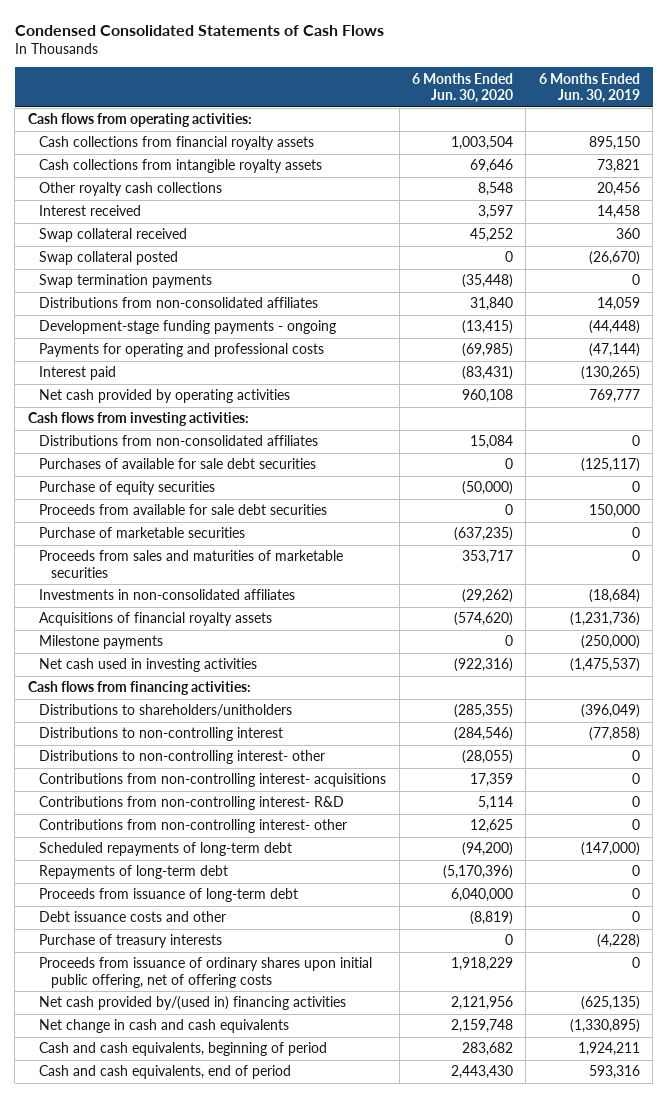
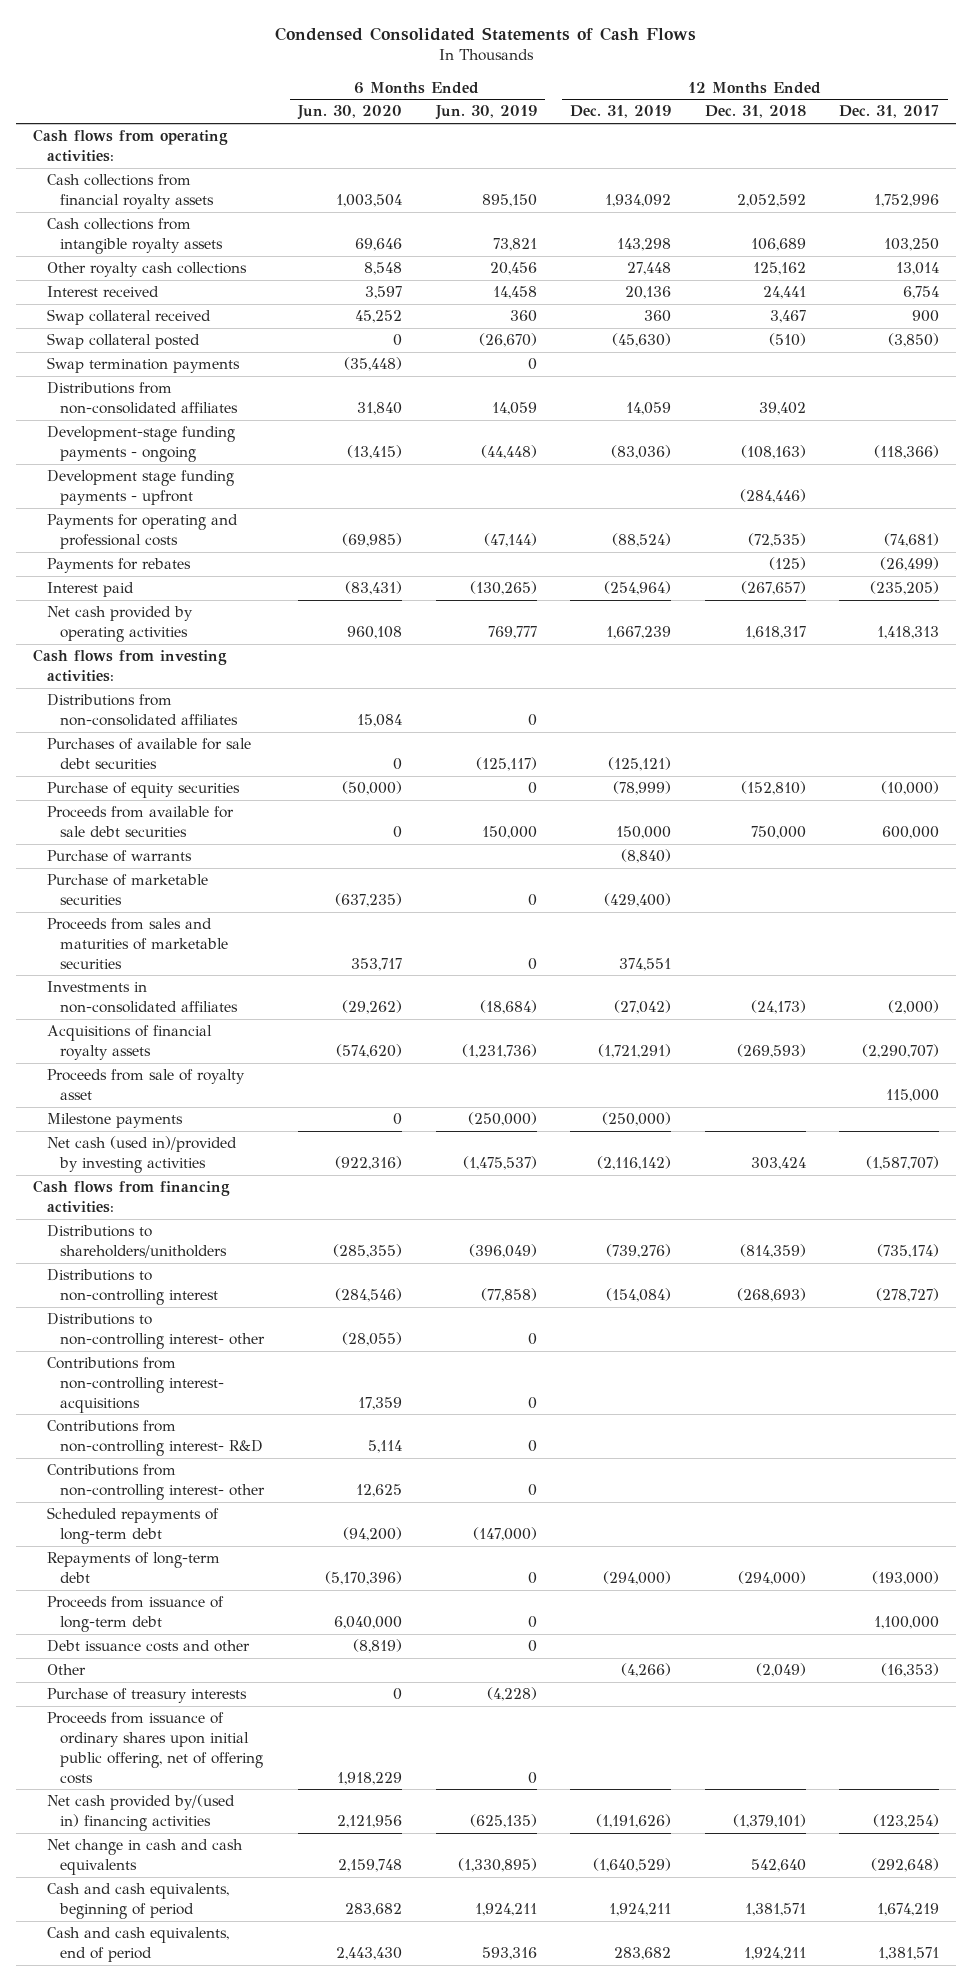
- | 6 Months Ended Jun. 30, 2020 | 6 Months Ended Jun. 30, 2019
+ | 6 Months Ended Jun. 30, 2020 | 6 Months Ended Jun. 30, 2019 | 12 Months Ended Dec. 31, 2019 | 12 Months Ended Dec. 31, 2018 | 12 Months Ended Dec. 31, 2017
+ Development stage funding payments - upfront | | | | (284,446) |
+ Payments for rebates | | | | (125) | (26,499)
+ Purchase of warrants | | | (8,840) | |
+ Proceeds from sale of royalty asset | | | | | 115,000
- Net cash used in investing activities | (922,316) | (1,475,537)
+ Net cash (used in)/provided by investing activities | (922,316) | (1,475,537) | (2,116,142) | 303,424 | (1,587,707)
+ Other | | | (4,266) | (2,049) | (16,353)

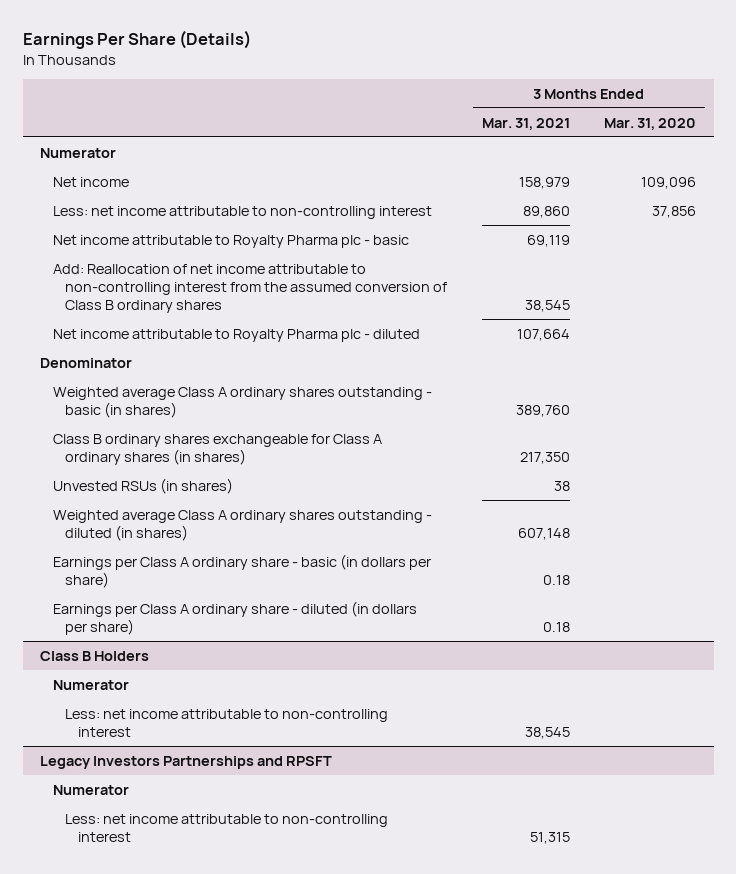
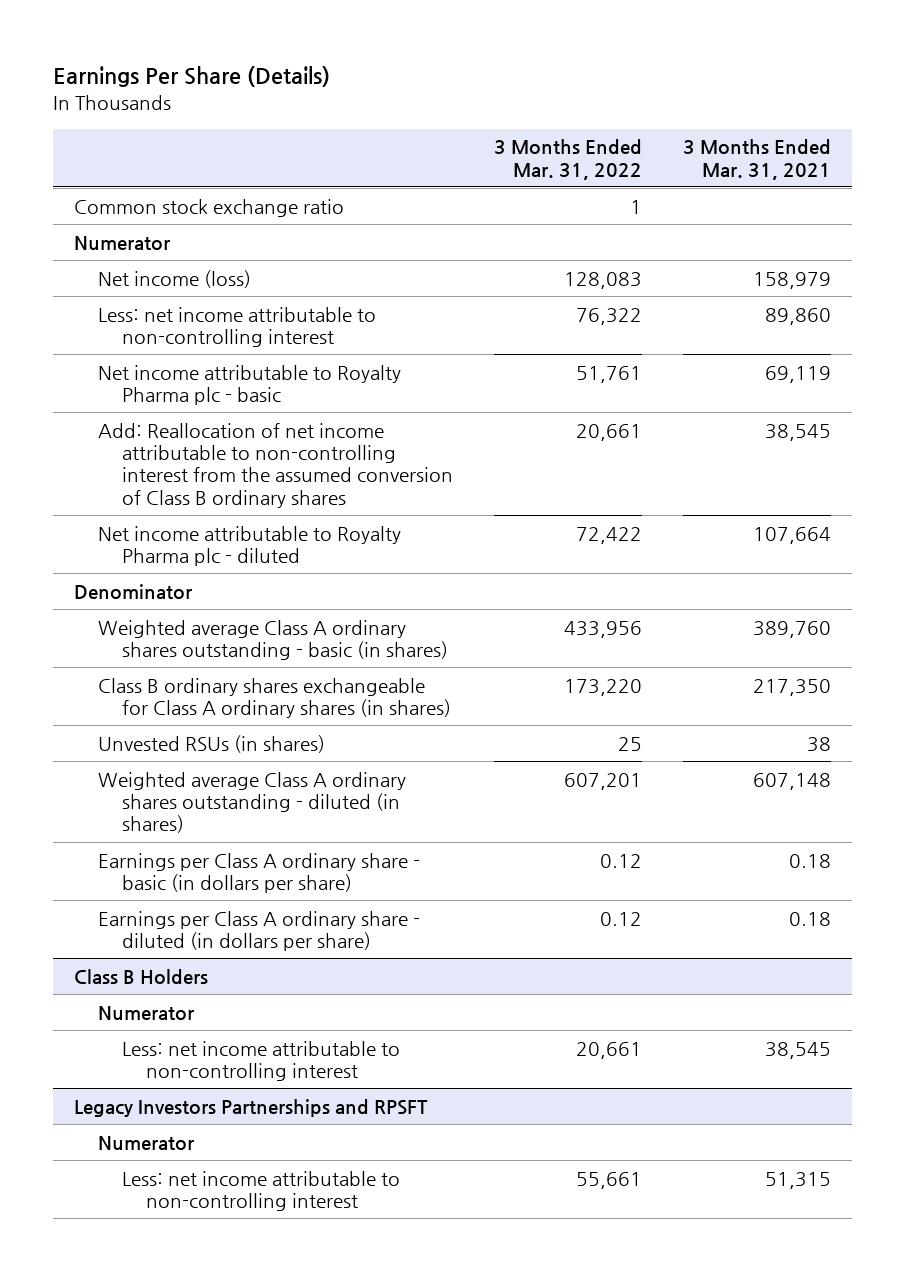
- | 3 Months Ended Mar. 31, 2021 | 3 Months Ended Mar. 31, 2020
+ | 3 Months Ended Mar. 31, 2022 | 3 Months Ended Mar. 31, 2021
+ Common stock exchange ratio | 1 |
- Net income | 158,979 | 109,096
+ Net income (loss) | 128,083 | 158,979

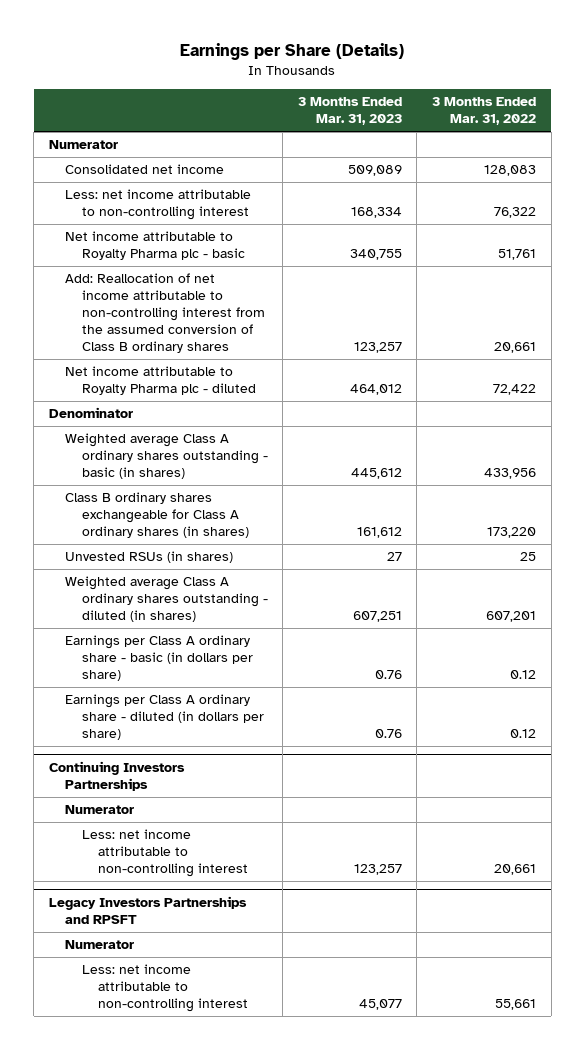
- Earnings Per Share (Details)
+ Earnings per Share (Details)
- | 3 Months Ended Mar. 31, 2022 | 3 Months Ended Mar. 31, 2021
+ | 3 Months Ended Mar. 31, 2023 | 3 Months Ended Mar. 31, 2022
- Common stock exchange ratio | 1 |
- Net income (loss) | 128,083 | 158,979
+ Consolidated net income | 509,089 | 128,083
- Class B Holders
+ Continuing Investors Partnerships

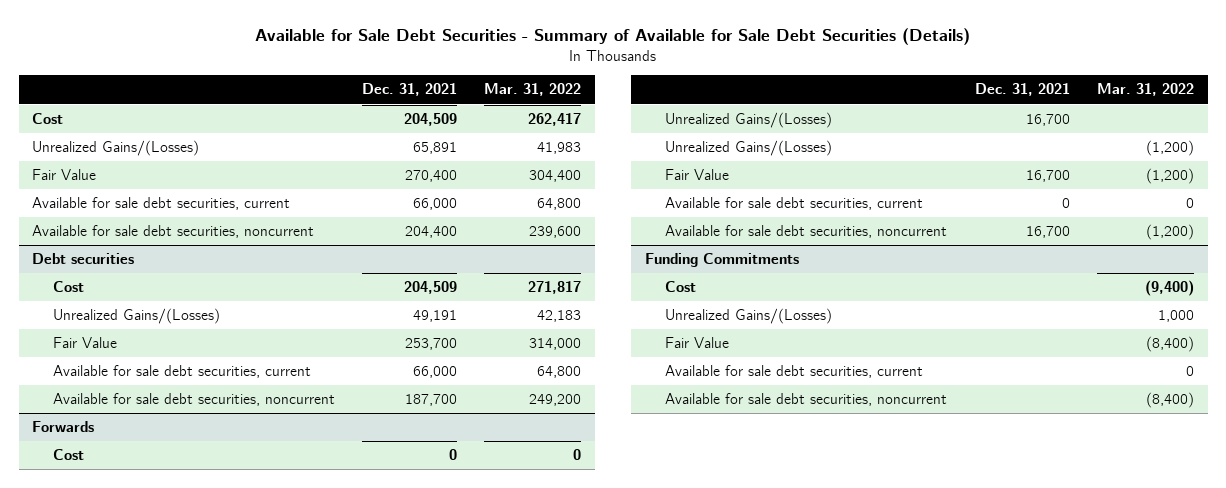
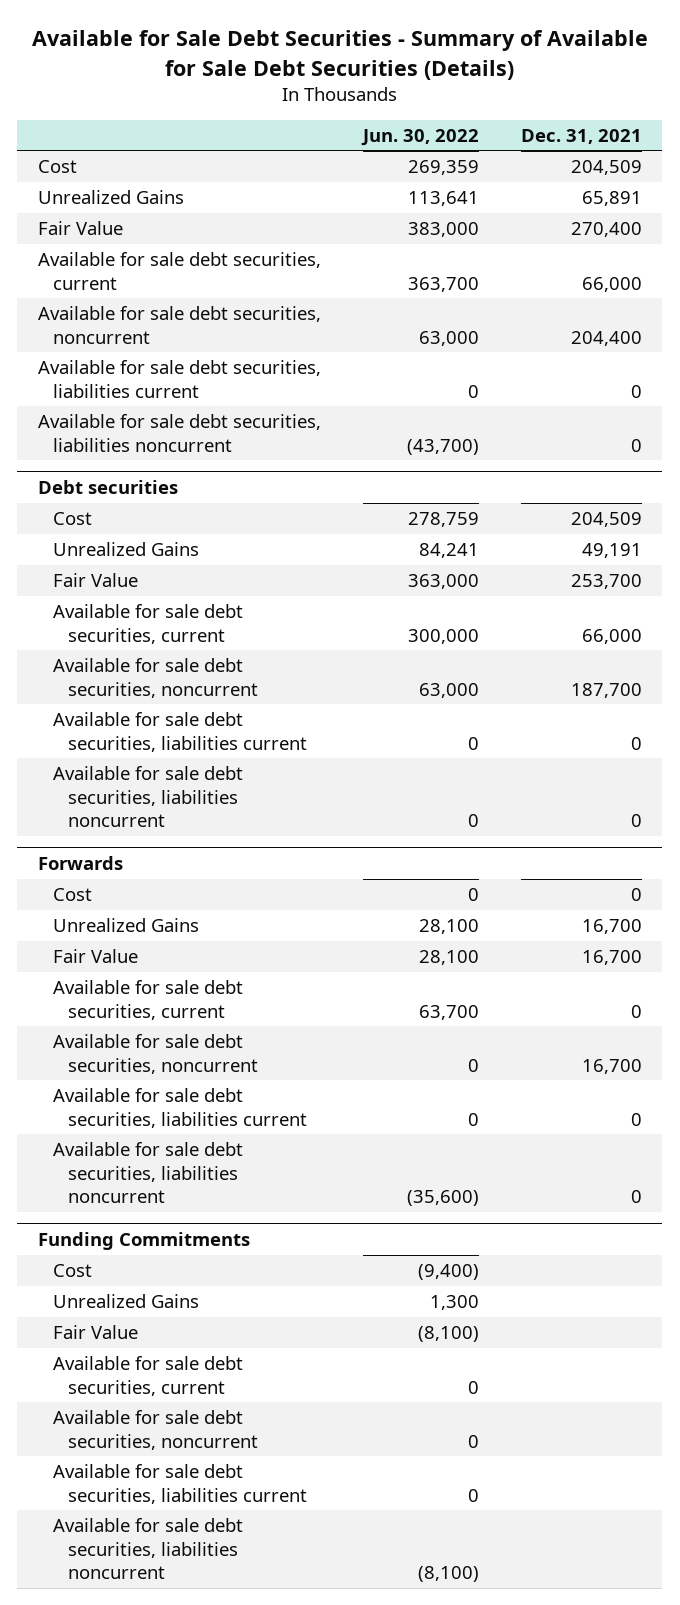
- | Dec. 31, 2021 | Mar. 31, 2022
+ | Jun. 30, 2022 | Dec. 31, 2021
- Unrealized Gains/(Losses) | 65,891 | 41,983
+ Unrealized Gains | 113,641 | 65,891
+ Available for sale debt securities, liabilities current | 0 | 0
+ Available for sale debt securities, liabilities noncurrent | (43,700) | 0
@ Debt securities
- Unrealized Gains/(Losses) | 49,191 | 42,183
+ Unrealized Gains | 84,241 | 49,191
+ Available for sale debt securities, liabilities current | 0 | 0
+ Available for sale debt securities, liabilities noncurrent | 0 | 0
@ Forwards
- Unrealized Gains/(Losses) | 16,700 |
- Unrealized Gains/(Losses) | | (1,200)
+ Unrealized Gains | 28,100 | 16,700
+ Available for sale debt securities, liabilities current | 0 | 0
+ Available for sale debt securities, liabilities noncurrent | (35,600) | 0
@ Funding Commitments
- Unrealized Gains/(Losses) | | 1,000
+ Unrealized Gains | 1,300 |
+ Available for sale debt securities, liabilities current | 0 |
+ Available for sale debt securities, liabilities noncurrent | (8,100) |

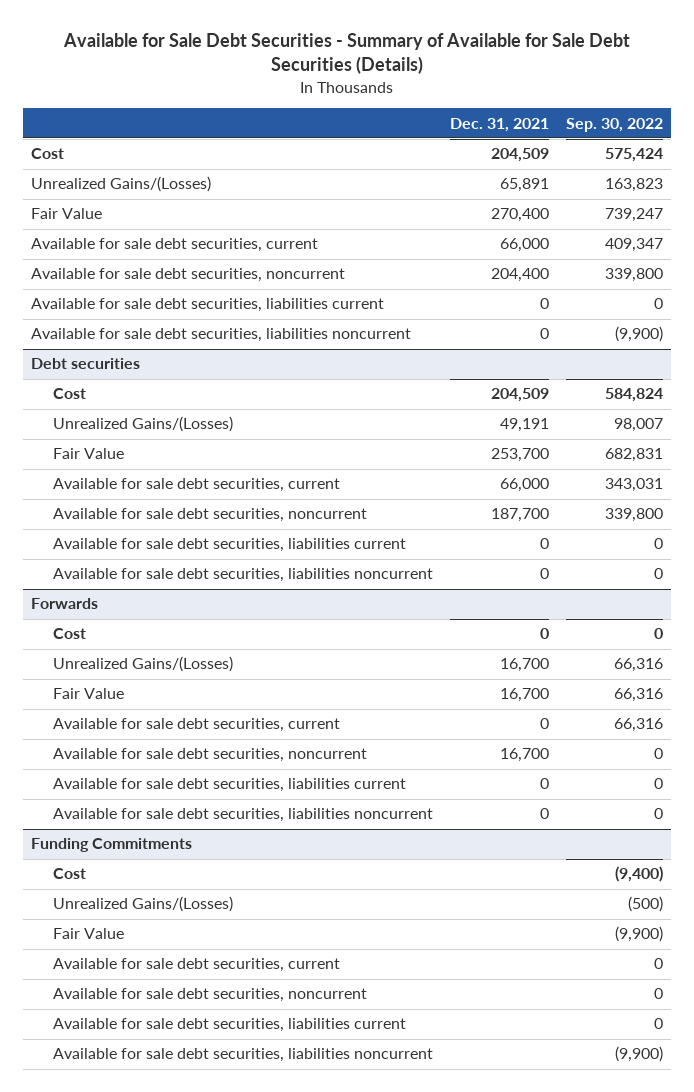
- | Jun. 30, 2022 | Dec. 31, 2021
+ | Dec. 31, 2021 | Sep. 30, 2022
- Unrealized Gains | 113,641 | 65,891
+ Unrealized Gains/(Losses) | 65,891 | 163,823
@ Debt securities
- Unrealized Gains | 84,241 | 49,191
+ Unrealized Gains/(Losses) | 49,191 | 98,007
@ Forwards
- Unrealized Gains | 28,100 | 16,700
+ Unrealized Gains/(Losses) | 16,700 | 66,316
@ Funding Commitments
- Unrealized Gains | 1,300 |
+ Unrealized Gains/(Losses) | | (500)

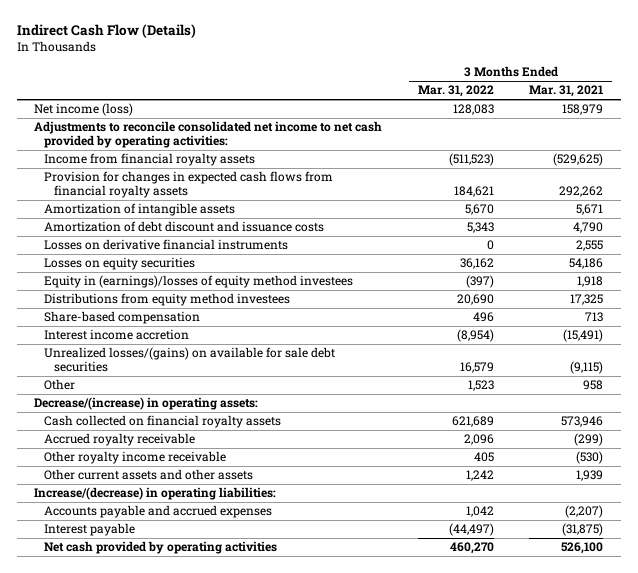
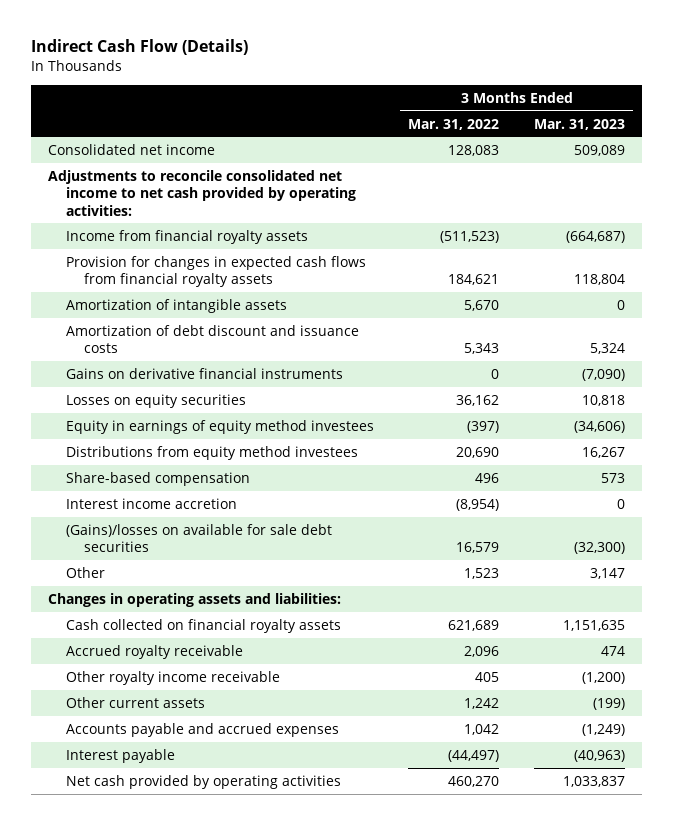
- | 3 Months Ended Mar. 31, 2022 | 3 Months Ended Mar. 31, 2021
+ | 3 Months Ended Mar. 31, 2022 | 3 Months Ended Mar. 31, 2023
- Net income (loss) | 128,083 | 158,979
+ Consolidated net income | 128,083 | 509,089
- Losses on derivative financial instruments | 0 | 2,555
+ Gains on derivative financial instruments | 0 | (7,090)
- Equity in (earnings)/losses of equity method investees | (397) | 1,918
+ Equity in earnings of equity method investees | (397) | (34,606)
- Unrealized losses/(gains) on available for sale debt securities | 16,579 | (9,115)
+ (Gains)/losses on available for sale debt securities | 16,579 | (32,300)
- Decrease/(increase) in operating assets:
+ Changes in operating assets and liabilities:
- Other current assets and other assets | 1,242 | 1,939
- Increase/(decrease) in operating liabilities:
+ Other current assets | 1,242 | (199)

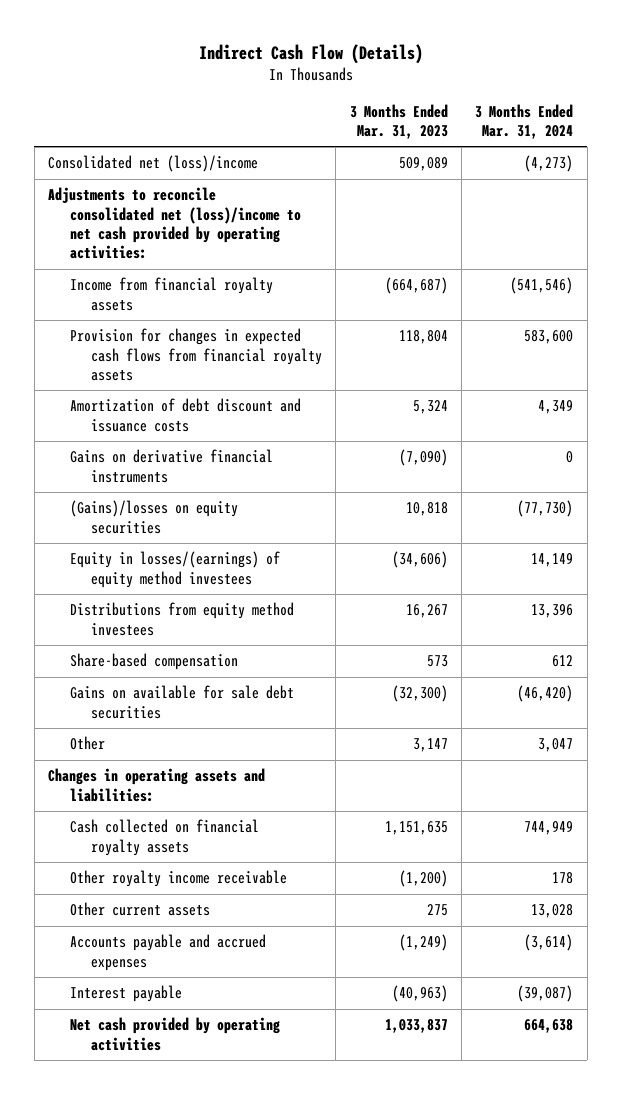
- | 3 Months Ended Mar. 31, 2022 | 3 Months Ended Mar. 31, 2023
+ | 3 Months Ended Mar. 31, 2023 | 3 Months Ended Mar. 31, 2024
- Consolidated net income | 128,083 | 509,089
- Adjustments to reconcile consolidated net income to net cash provided by operating activities:
+ Consolidated net (loss)/income | 509,089 | (4,273)
+ Adjustments to reconcile consolidated net (loss)/income to net cash provided by operating activities:
- Amortization of intangible assets | 5,670 | 0
- Losses on equity securities | 36,162 | 10,818
- Equity in earnings of equity method investees | (397) | (34,606)
+ (Gains)/losses on equity securities | 10,818 | (77,730)
+ Equity in losses/(earnings) of equity method investees | (34,606) | 14,149
- Interest income accretion | (8,954) | 0
- (Gains)/losses on available for sale debt securities | 16,579 | (32,300)
+ Gains on available for sale debt securities | (32,300) | (46,420)
- Accrued royalty receivable | 2,096 | 474
- Other current assets | 1,242 | (199)
+ Other current assets | 275 | 13,028

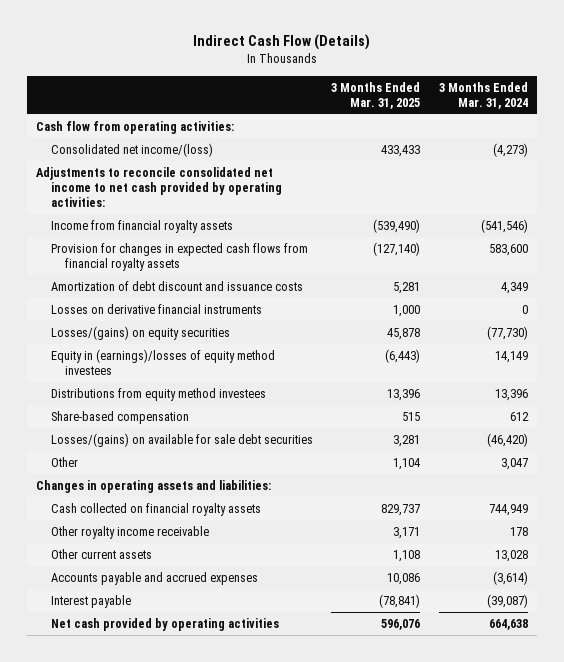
- | 3 Months Ended Mar. 31, 2023 | 3 Months Ended Mar. 31, 2024
+ | 3 Months Ended Mar. 31, 2025 | 3 Months Ended Mar. 31, 2024
- Consolidated net (loss)/income | 509,089 | (4,273)
- Adjustments to reconcile consolidated net (loss)/income to net cash provided by operating activities:
+ Cash flow from operating activities:
+ Consolidated net income/(loss) | 433,433 | (4,273)
+ Adjustments to reconcile consolidated net income to net cash provided by operating activities:
- Gains on derivative financial instruments | (7,090) | 0
- (Gains)/losses on equity securities | 10,818 | (77,730)
- Equity in losses/(earnings) of equity method investees | (34,606) | 14,149
+ Losses on derivative financial instruments | 1,000 | 0
+ Losses/(gains) on equity securities | 45,878 | (77,730)
+ Equity in (earnings)/losses of equity method investees | (6,443) | 14,149
- Gains on available for sale debt securities | (32,300) | (46,420)
+ Losses/(gains) on available for sale debt securities | 3,281 | (46,420)

